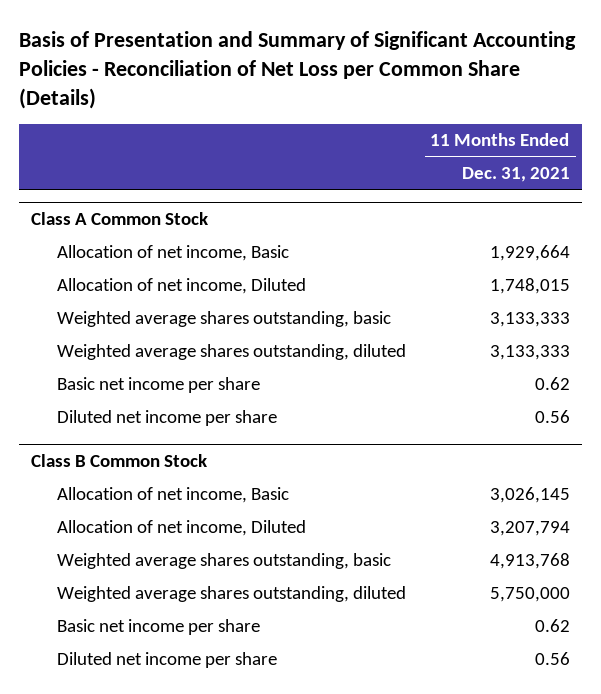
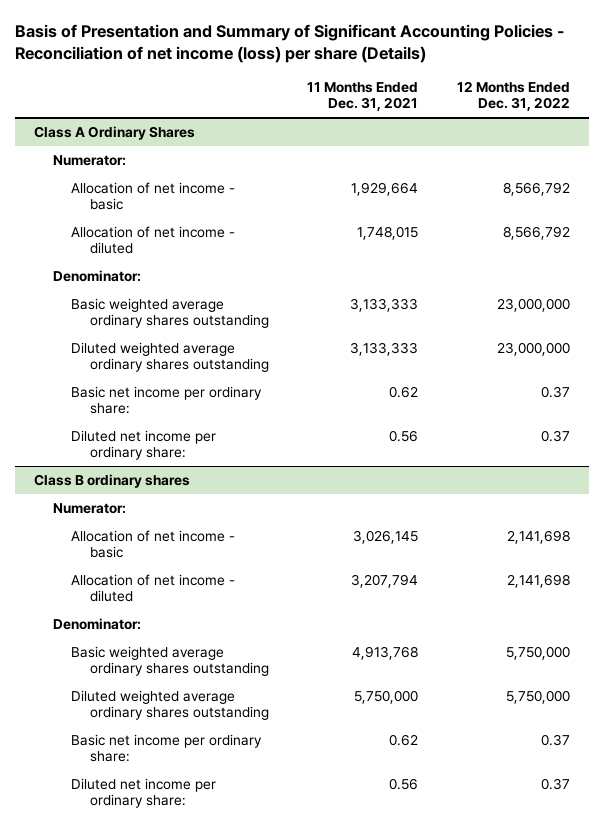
- Basis of Presentation and Summary of Significant Accounting Policies - Reconciliation of Net Loss per Common Share (Details)
+ Basis of Presentation and Summary of Significant Accounting Policies - Reconciliation of net income (loss) per share (Details)
- | 11 Months Ended Dec. 31, 2021
+ | 11 Months Ended Dec. 31, 2021 | 12 Months Ended Dec. 31, 2022
- Class A Common Stock
- Allocation of net income, Basic | 1,929,664
- Allocation of net income, Diluted | 1,748,015
- Weighted average shares outstanding, basic | 3,133,333
- Weighted average shares outstanding, diluted | 3,133,333
- Basic net income per share | 0.62
- Diluted net income per share | 0.56
- Class B Common Stock
- Allocation of net income, Basic | 3,026,145
- Allocation of net income, Diluted | 3,207,794
- Weighted average shares outstanding, basic | 4,913,768
- Weighted average shares outstanding, diluted | 5,750,000
- Basic net income per share | 0.62
- Diluted net income per share | 0.56
+ Class A Ordinary Shares
+ Numerator:
+ Allocation of net income - basic | 1,929,664 | 8,566,792
+ Allocation of net income - diluted | 1,748,015 | 8,566,792
+ Denominator:
+ Basic weighted average ordinary shares outstanding | 3,133,333 | 23,000,000
+ Diluted weighted average ordinary shares outstanding | 3,133,333 | 23,000,000
+ Basic net income per ordinary share: | 0.62 | 0.37
+ Diluted net income per ordinary share: | 0.56 | 0.37
+ Class B ordinary shares
+ Numerator:
+ Allocation of net income - basic | 3,026,145 | 2,141,698
+ Allocation of net income - diluted | 3,207,794 | 2,141,698
+ Denominator:
+ Basic weighted average ordinary shares outstanding | 4,913,768 | 5,750,000
+ Diluted weighted average ordinary shares outstanding | 5,750,000 | 5,750,000
+ Basic net income per ordinary share: | 0.62 | 0.37
+ Diluted net income per ordinary share: | 0.56 | 0.37

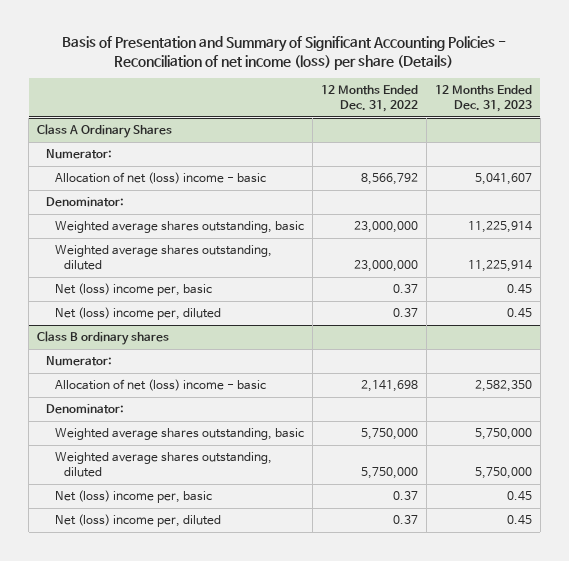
- | 11 Months Ended Dec. 31, 2021 | 12 Months Ended Dec. 31, 2022
+ | 12 Months Ended Dec. 31, 2022 | 12 Months Ended Dec. 31, 2023
@ Class A Ordinary Shares
- Allocation of net income - basic | 1,929,664 | 8,566,792
- Allocation of net income - diluted | 1,748,015 | 8,566,792
+ Allocation of net (loss) income - basic | 8,566,792 | 5,041,607
- Basic weighted average ordinary shares outstanding | 3,133,333 | 23,000,000
- Diluted weighted average ordinary shares outstanding | 3,133,333 | 23,000,000
- Basic net income per ordinary share: | 0.62 | 0.37
- Diluted net income per ordinary share: | 0.56 | 0.37
+ Weighted average shares outstanding, basic | 23,000,000 | 11,225,914
+ Weighted average shares outstanding, diluted | 23,000,000 | 11,225,914
+ Net (loss) income per, basic | 0.37 | 0.45
+ Net (loss) income per, diluted | 0.37 | 0.45
@ Class B ordinary shares
- Allocation of net income - basic | 3,026,145 | 2,141,698
- Allocation of net income - diluted | 3,207,794 | 2,141,698
+ Allocation of net (loss) income - basic | 2,141,698 | 2,582,350
- Basic weighted average ordinary shares outstanding | 4,913,768 | 5,750,000
- Diluted weighted average ordinary shares outstanding | 5,750,000 | 5,750,000
- Basic net income per ordinary share: | 0.62 | 0.37
- Diluted net income per ordinary share: | 0.56 | 0.37
+ Weighted average shares outstanding, basic | 5,750,000 | 5,750,000
+ Weighted average shares outstanding, diluted | 5,750,000 | 5,750,000
+ Net (loss) income per, basic | 0.37 | 0.45
+ Net (loss) income per, diluted | 0.37 | 0.45

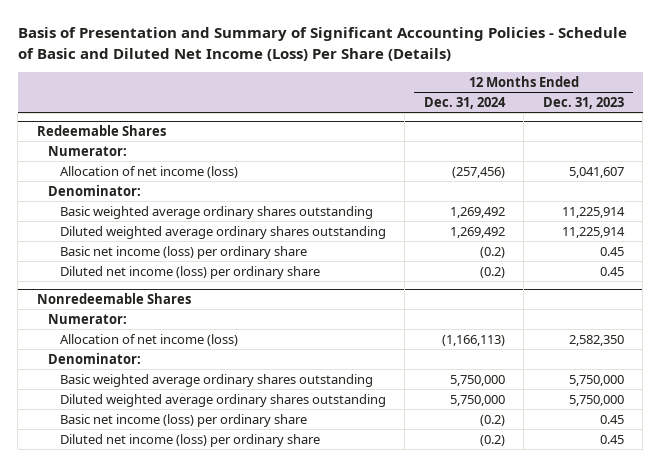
- Basis of Presentation and Summary of Significant Accounting Policies - Reconciliation of net income (loss) per share (Details)
+ Basis of Presentation and Summary of Significant Accounting Policies - Schedule of Basic and Diluted Net Income (Loss) Per Share (Details)
- | 12 Months Ended Dec. 31, 2022 | 12 Months Ended Dec. 31, 2023
+ | 12 Months Ended Dec. 31, 2024 | 12 Months Ended Dec. 31, 2023
- Class A Ordinary Shares
+ Redeemable Shares
- Allocation of net (loss) income - basic | 8,566,792 | 5,041,607
+ Allocation of net income (loss) | (257,456) | 5,041,607
- Weighted average shares outstanding, basic | 23,000,000 | 11,225,914
- Weighted average shares outstanding, diluted | 23,000,000 | 11,225,914
- Net (loss) income per, basic | 0.37 | 0.45
- Net (loss) income per, diluted | 0.37 | 0.45
- Class B ordinary shares
+ Basic weighted average ordinary shares outstanding | 1,269,492 | 11,225,914
+ Diluted weighted average ordinary shares outstanding | 1,269,492 | 11,225,914
+ Basic net income (loss) per ordinary share | (0.2) | 0.45
+ Diluted net income (loss) per ordinary share | (0.2) | 0.45
+ Nonredeemable Shares
- Allocation of net (loss) income - basic | 2,141,698 | 2,582,350
+ Allocation of net income (loss) | (1,166,113) | 2,582,350
- Weighted average shares outstanding, basic | 5,750,000 | 5,750,000
- Weighted average shares outstanding, diluted | 5,750,000 | 5,750,000
- Net (loss) income per, basic | 0.37 | 0.45
- Net (loss) income per, diluted | 0.37 | 0.45
+ Basic weighted average ordinary shares outstanding | 5,750,000 | 5,750,000
+ Diluted weighted average ordinary shares outstanding | 5,750,000 | 5,750,000
+ Basic net income (loss) per ordinary share | (0.2) | 0.45
+ Diluted net income (loss) per ordinary share | (0.2) | 0.45

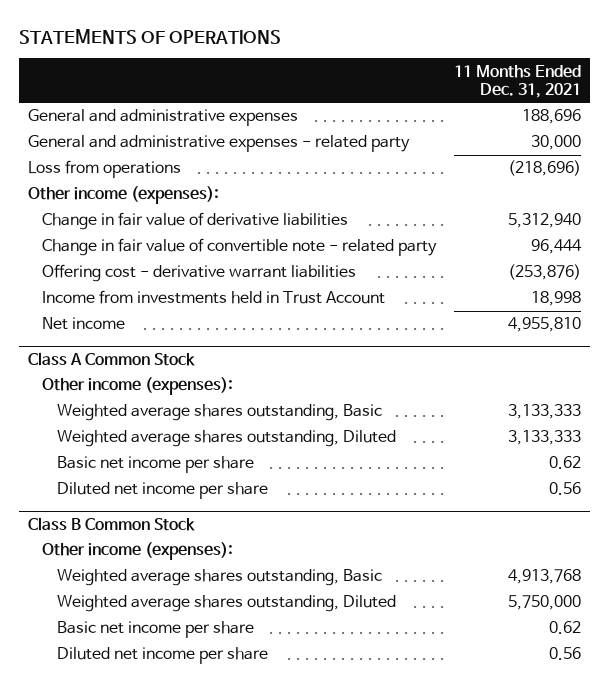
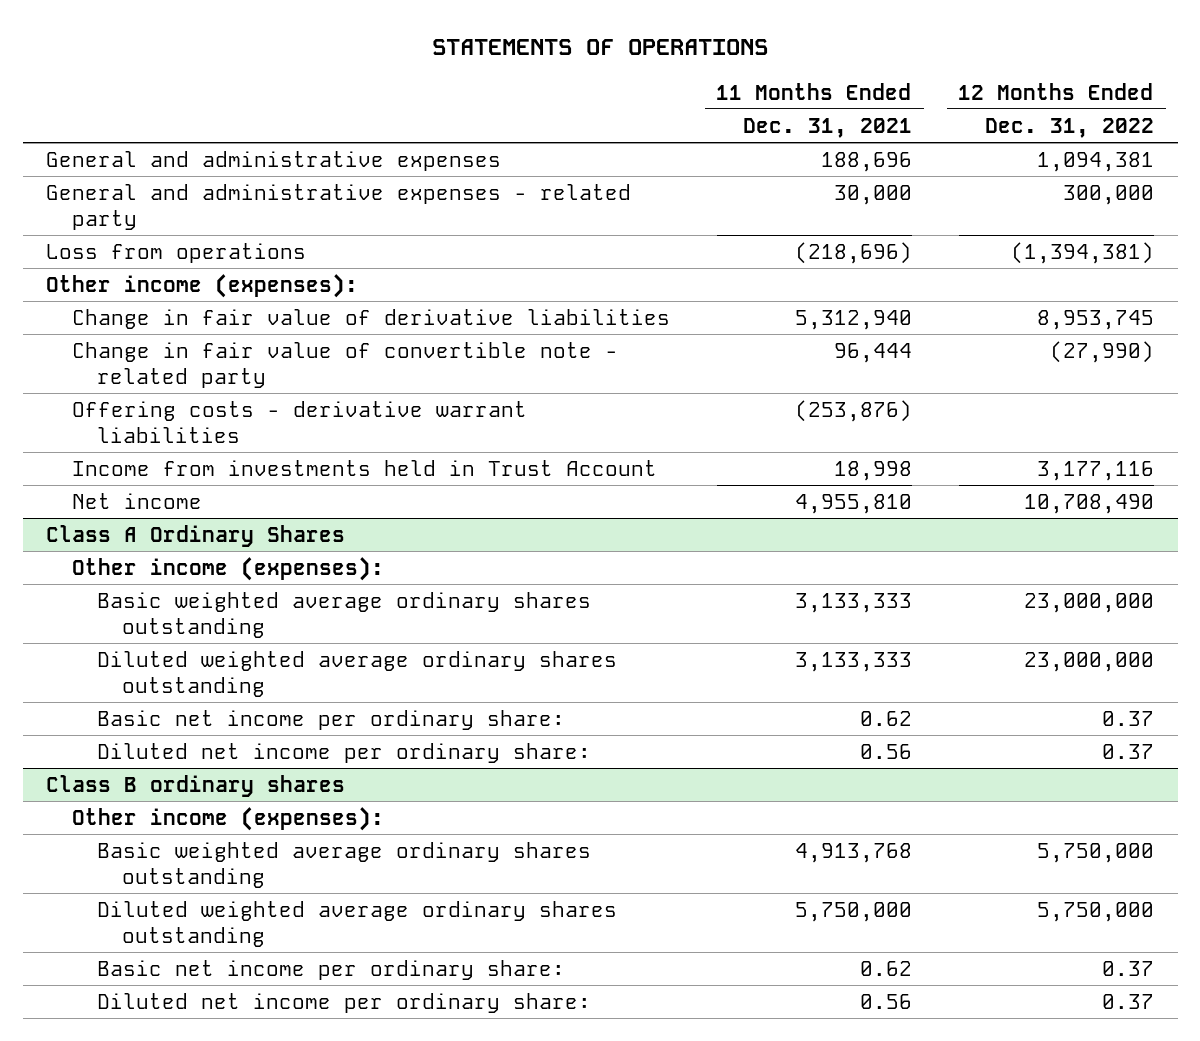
- | 11 Months Ended Dec. 31, 2021
+ | 11 Months Ended Dec. 31, 2021 | 12 Months Ended Dec. 31, 2022
- Offering cost - derivative warrant liabilities | (253,876)
+ Offering costs - derivative warrant liabilities | (253,876) |
- Class A Common Stock
+ Class A Ordinary Shares
- Weighted average shares outstanding, Basic | 3,133,333
- Weighted average shares outstanding, Diluted | 3,133,333
- Basic net income per share | 0.62
- Diluted net income per share | 0.56
- Class B Common Stock
+ Basic weighted average ordinary shares outstanding | 3,133,333 | 23,000,000
+ Diluted weighted average ordinary shares outstanding | 3,133,333 | 23,000,000
+ Basic net income per ordinary share: | 0.62 | 0.37
+ Diluted net income per ordinary share: | 0.56 | 0.37
+ Class B ordinary shares
- Weighted average shares outstanding, Basic | 4,913,768
- Weighted average shares outstanding, Diluted | 5,750,000
- Basic net income per share | 0.62
- Diluted net income per share | 0.56
+ Basic weighted average ordinary shares outstanding | 4,913,768 | 5,750,000
+ Diluted weighted average ordinary shares outstanding | 5,750,000 | 5,750,000
+ Basic net income per ordinary share: | 0.62 | 0.37
+ Diluted net income per ordinary share: | 0.56 | 0.37

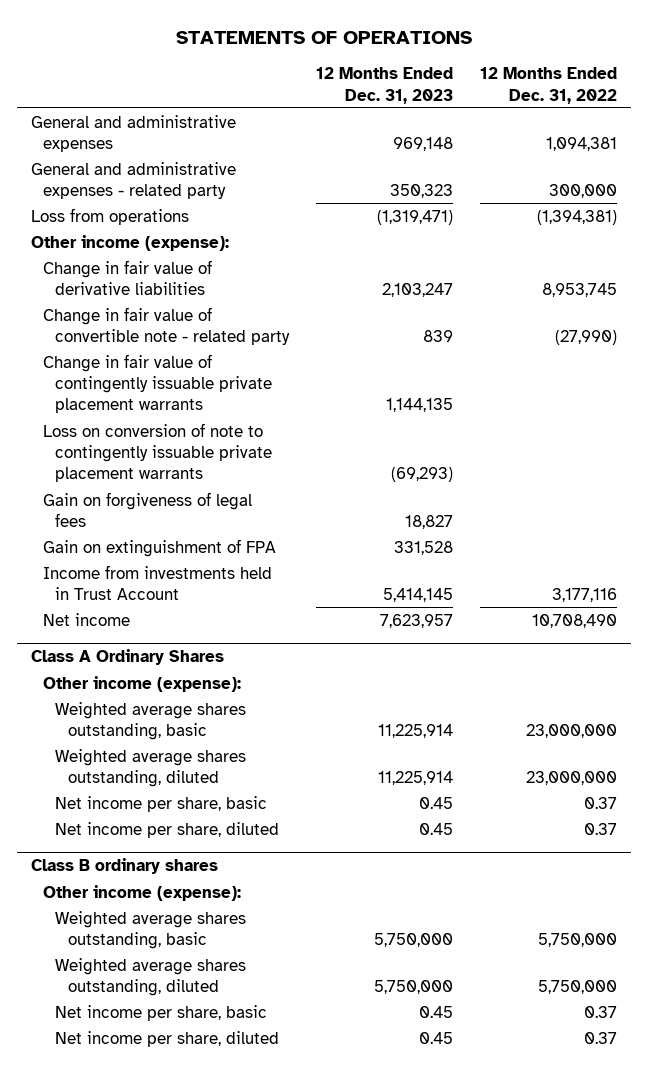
- | 11 Months Ended Dec. 31, 2021 | 12 Months Ended Dec. 31, 2022
+ | 12 Months Ended Dec. 31, 2023 | 12 Months Ended Dec. 31, 2022
- Other income (expenses):
+ Other income (expense):
- Offering costs - derivative warrant liabilities | (253,876) |
+ Change in fair value of contingently issuable private placement warrants | 1,144,135 |
+ Loss on conversion of note to contingently issuable private placement warrants | (69,293) |
+ Gain on forgiveness of legal fees | 18,827 |
+ Gain on extinguishment of FPA | 331,528 |
@ Class A Ordinary Shares
- Other income (expenses):
- Basic weighted average ordinary shares outstanding | 3,133,333 | 23,000,000
- Diluted weighted average ordinary shares outstanding | 3,133,333 | 23,000,000
- Basic net income per ordinary share: | 0.62 | 0.37
- Diluted net income per ordinary share: | 0.56 | 0.37
+ Other income (expense):
+ Weighted average shares outstanding, basic | 11,225,914 | 23,000,000
+ Weighted average shares outstanding, diluted | 11,225,914 | 23,000,000
+ Net income per share, basic | 0.45 | 0.37
+ Net income per share, diluted | 0.45 | 0.37
@ Class B ordinary shares
- Other income (expenses):
- Basic weighted average ordinary shares outstanding | 4,913,768 | 5,750,000
- Diluted weighted average ordinary shares outstanding | 5,750,000 | 5,750,000
- Basic net income per ordinary share: | 0.62 | 0.37
- Diluted net income per ordinary share: | 0.56 | 0.37
+ Other income (expense):
+ Weighted average shares outstanding, basic | 5,750,000 | 5,750,000
+ Weighted average shares outstanding, diluted | 5,750,000 | 5,750,000
+ Net income per share, basic | 0.45 | 0.37
+ Net income per share, diluted | 0.45 | 0.37

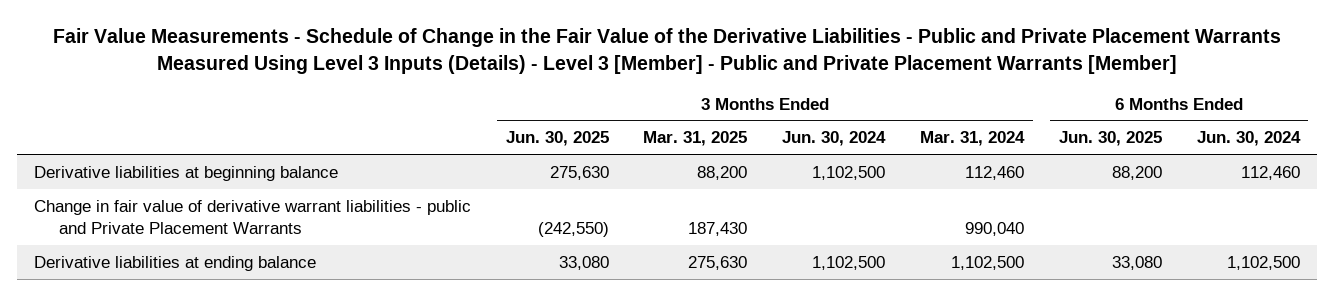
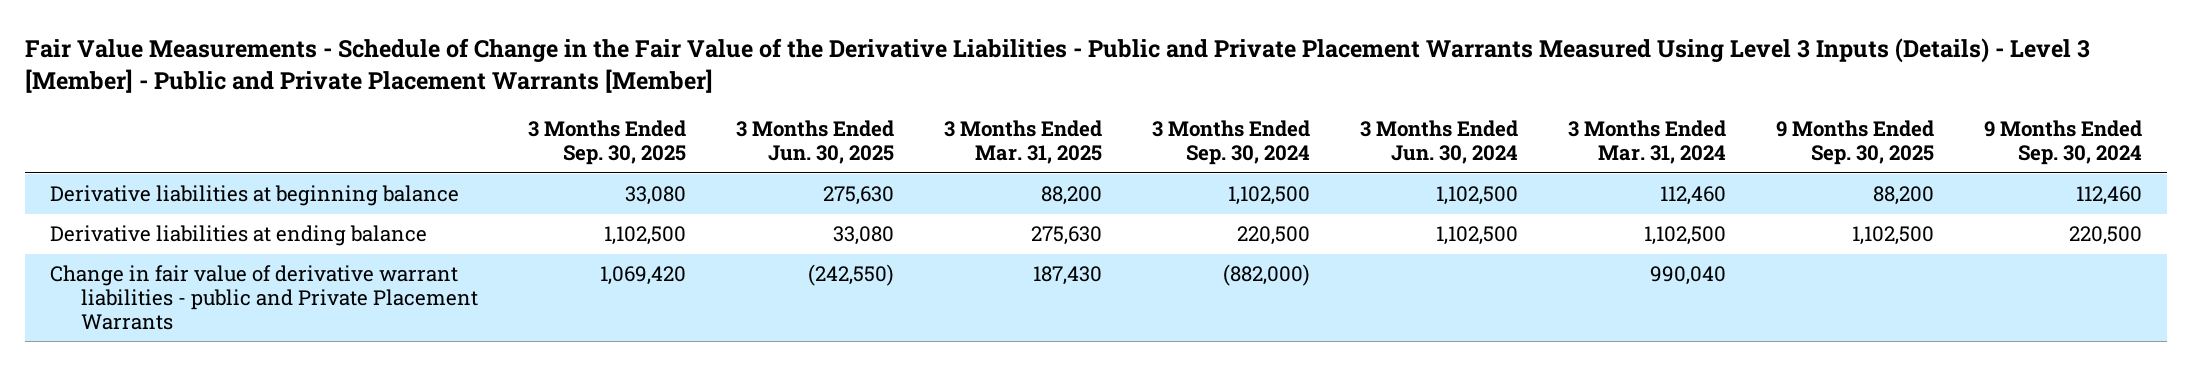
- | 3 Months Ended Jun. 30, 2025 | 3 Months Ended Mar. 31, 2025 | 3 Months Ended Jun. 30, 2024 | 3 Months Ended Mar. 31, 2024 | 6 Months Ended Jun. 30, 2025 | 6 Months Ended Jun. 30, 2024
+ | 3 Months Ended Sep. 30, 2025 | 3 Months Ended Jun. 30, 2025 | 3 Months Ended Mar. 31, 2025 | 3 Months Ended Sep. 30, 2024 | 3 Months Ended Jun. 30, 2024 | 3 Months Ended Mar. 31, 2024 | 9 Months Ended Sep. 30, 2025 | 9 Months Ended Sep. 30, 2024
moved down: Change in fair value of derivative warrant liabilities - public and Private Placement Warrants | 1,069,420 | (242,550) | 187,430 | (882,000) | | 990,040 | |

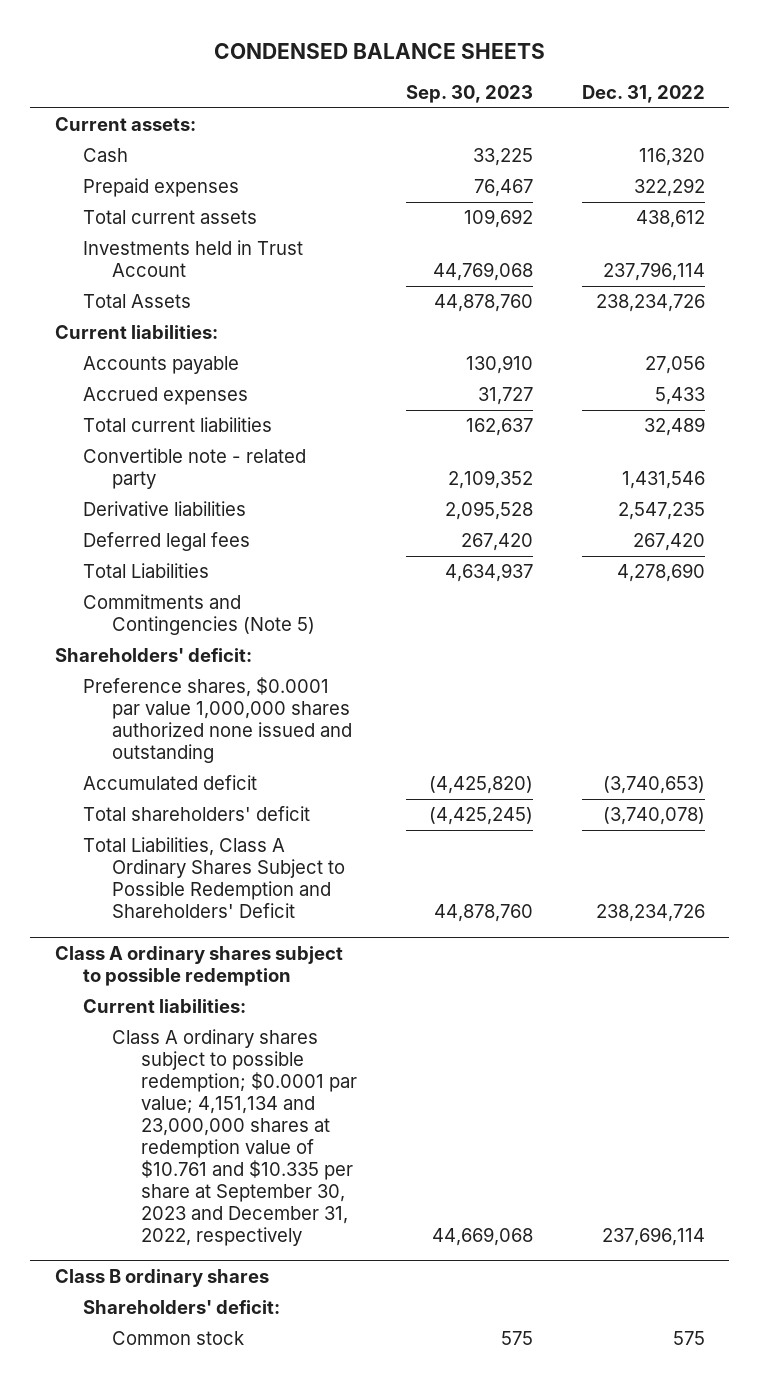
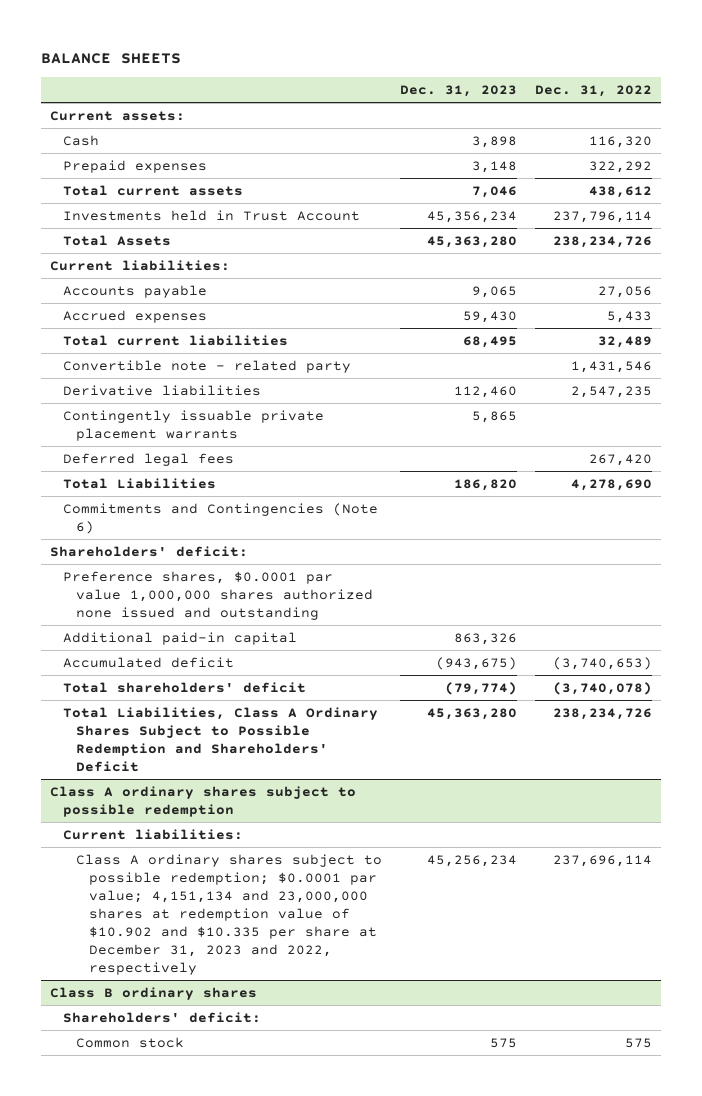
- CONDENSED BALANCE SHEETS
+ BALANCE SHEETS
- | Sep. 30, 2023 | Dec. 31, 2022
+ | Dec. 31, 2023 | Dec. 31, 2022
+ Contingently issuable private placement warrants | 5,865 |
- Commitments and Contingencies (Note 5)
+ Commitments and Contingencies (Note 6)
+ Additional paid-in capital | 863,326 |
@ Class A ordinary shares subject to possible redemption
- Class A ordinary shares subject to possible redemption; $0.0001 par value; 4,151,134 and 23,000,000 shares at redemption value of $10.761 and $10.335 per share at September 30, 2023 and December 31, 2022, respectively | 44,669,068 | 237,696,114
+ Class A ordinary shares subject to possible redemption; $0.0001 par value; 4,151,134 and 23,000,000 shares at redemption value of $10.902 and $10.335 per share at December 31, 2023 and 2022, respectively | 45,256,234 | 237,696,114

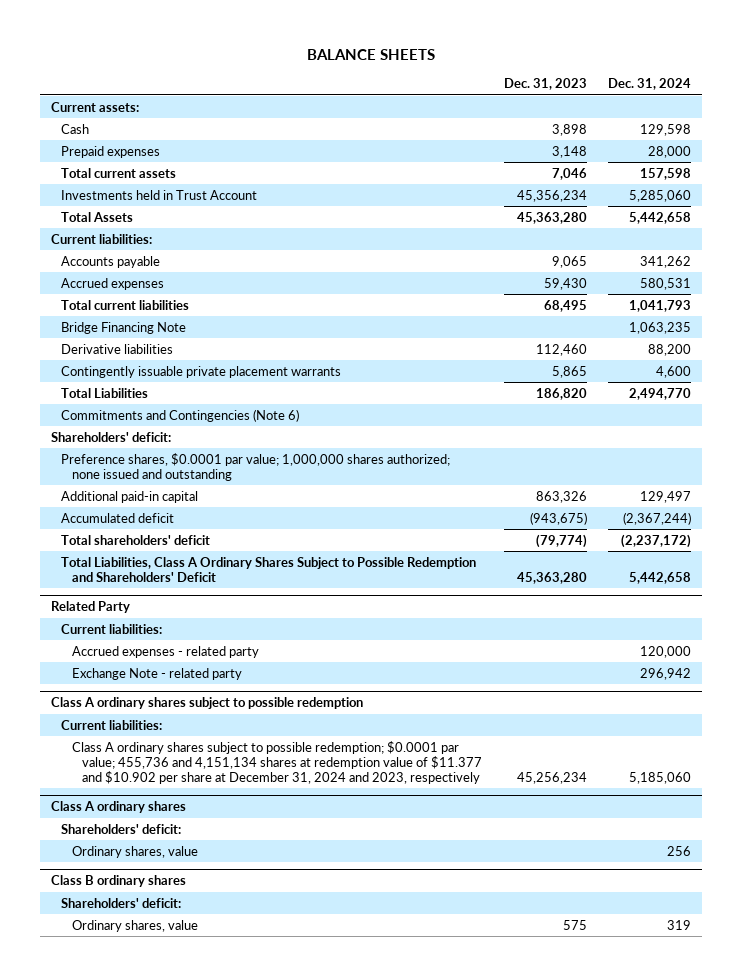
- | Dec. 31, 2023 | Dec. 31, 2022
+ | Dec. 31, 2023 | Dec. 31, 2024
- Convertible note - related party | | 1,431,546
+ Bridge Financing Note | | 1,063,235
- Deferred legal fees | | 267,420
- Preference shares, $0.0001 par value 1,000,000 shares authorized none issued and outstanding
+ Preference shares, $0.0001 par value; 1,000,000 shares authorized; none issued and outstanding
+ Related Party
+ Current liabilities:
+ Accrued expenses - related party | | 120,000
+ Exchange Note - related party | | 296,942
@ Class A ordinary shares subject to possible redemption
- Class A ordinary shares subject to possible redemption; $0.0001 par value; 4,151,134 and 23,000,000 shares at redemption value of $10.902 and $10.335 per share at December 31, 2023 and 2022, respectively | 45,256,234 | 237,696,114
+ Class A ordinary shares subject to possible redemption; $0.0001 par value; 455,736 and 4,151,134 shares at redemption value of $11.377 and $10.902 per share at December 31, 2024 and 2023, respectively | 45,256,234 | 5,185,060
+ Class A ordinary shares
+ Shareholders' deficit:
+ Ordinary shares, value | | 256
@ Class B ordinary shares
- Common stock | 575 | 575
+ Ordinary shares, value | 575 | 319

